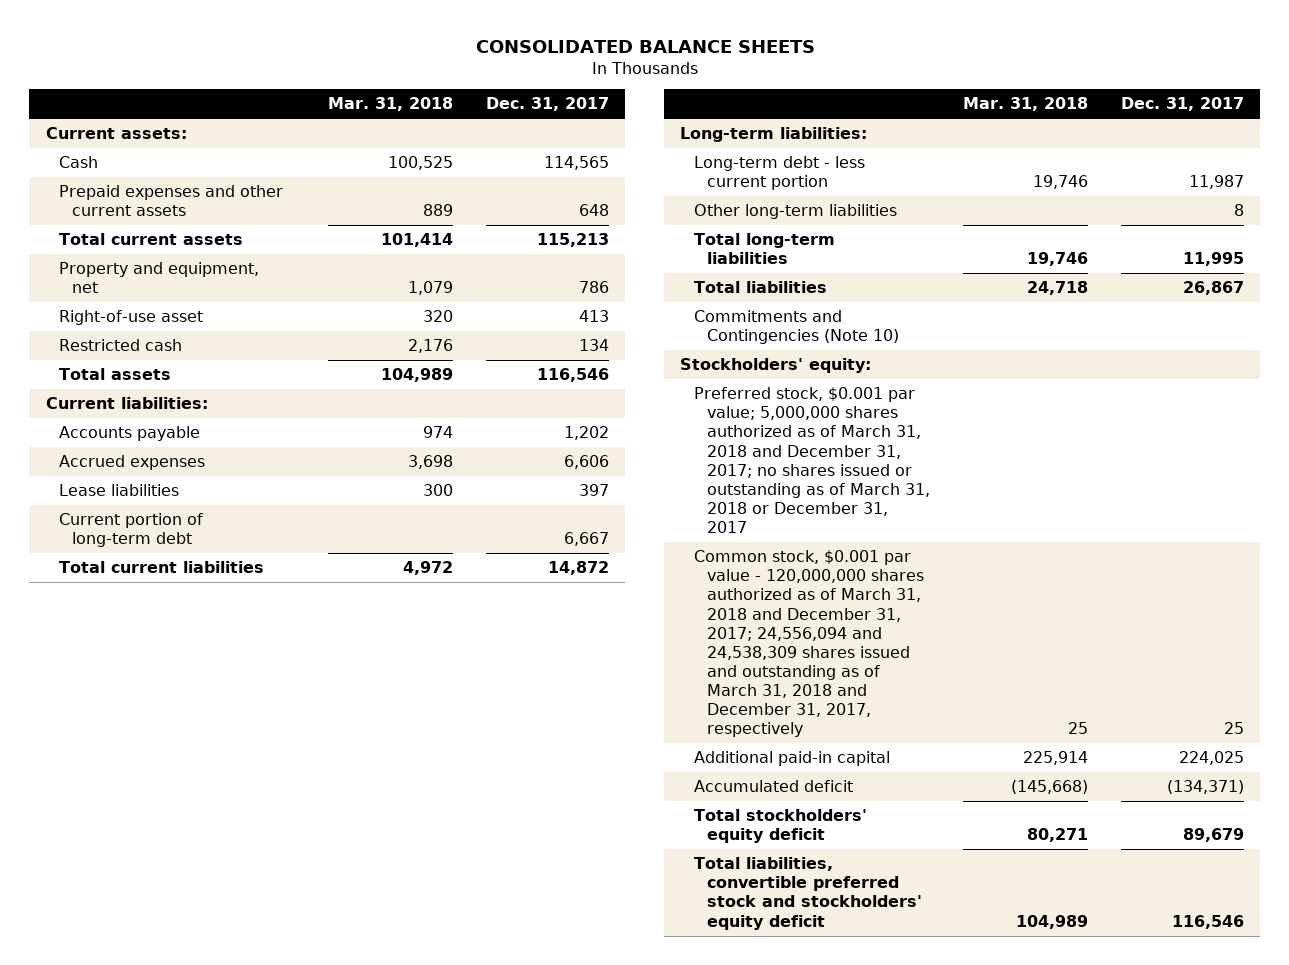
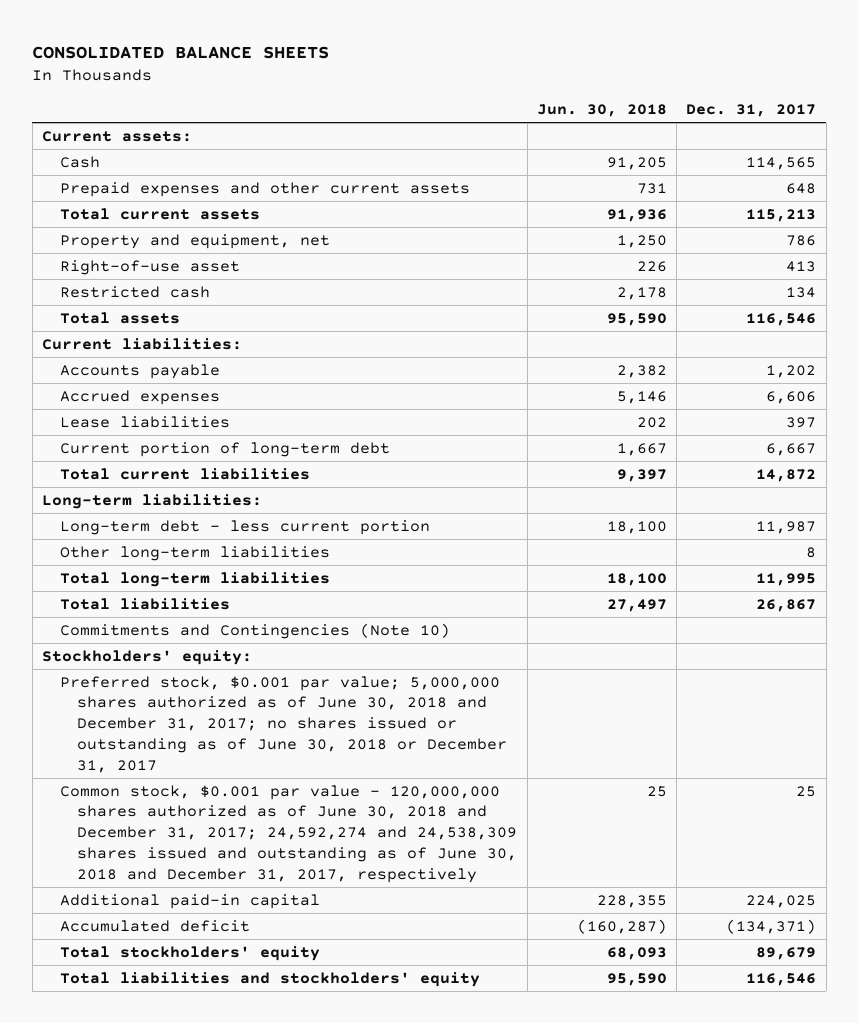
- | Mar. 31, 2018 | Dec. 31, 2017
+ | Jun. 30, 2018 | Dec. 31, 2017
- Preferred stock, $0.001 par value; 5,000,000 shares authorized as of March 31, 2018 and December 31, 2017; no shares issued or outstanding as of March 31, 2018 or December 31, 2017
- Common stock, $0.001 par value - 120,000,000 shares authorized as of March 31, 2018 and December 31, 2017; 24,556,094 and 24,538,309 shares issued and outstanding as of March 31, 2018 and December 31, 2017, respectively | 25 | 25
+ Preferred stock, $0.001 par value; 5,000,000 shares authorized as of June 30, 2018 and December 31, 2017; no shares issued or outstanding as of June 30, 2018 or December 31, 2017
+ Common stock, $0.001 par value - 120,000,000 shares authorized as of June 30, 2018 and December 31, 2017; 24,592,274 and 24,538,309 shares issued and outstanding as of June 30, 2018 and December 31, 2017, respectively | 25 | 25
- Total stockholders' equity deficit | 80,271 | 89,679
- Total liabilities, convertible preferred stock and stockholders' equity deficit | 104,989 | 116,546
+ Total stockholders' equity | 68,093 | 89,679
+ Total liabilities and stockholders' equity | 95,590 | 116,546

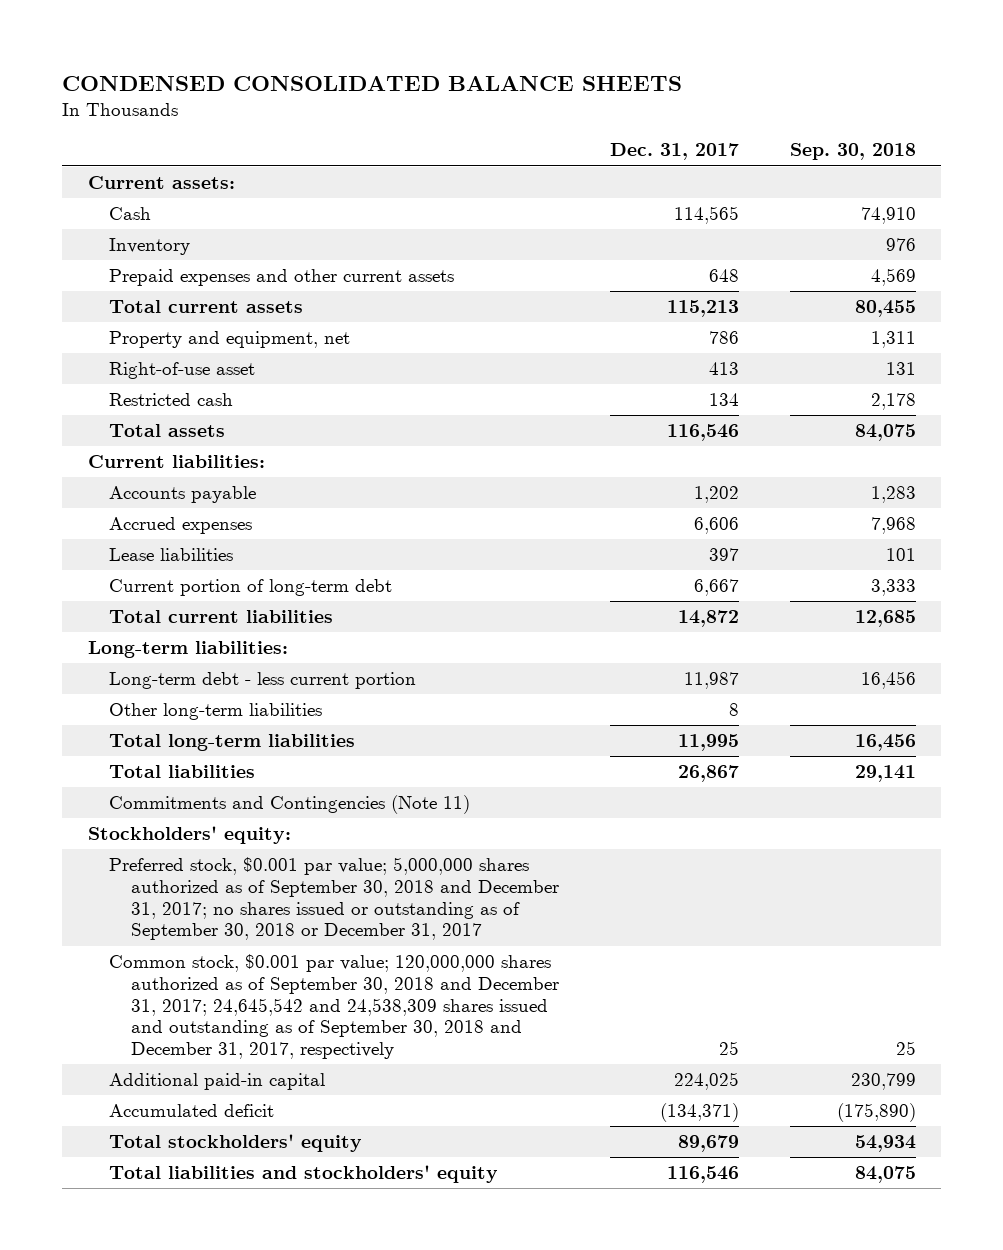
- CONSOLIDATED BALANCE SHEETS
+ CONDENSED CONSOLIDATED BALANCE SHEETS
- | Jun. 30, 2018 | Dec. 31, 2017
+ | Dec. 31, 2017 | Sep. 30, 2018
+ Inventory | | 976
- Commitments and Contingencies (Note 10)
+ Commitments and Contingencies (Note 11)
- Preferred stock, $0.001 par value; 5,000,000 shares authorized as of June 30, 2018 and December 31, 2017; no shares issued or outstanding as of June 30, 2018 or December 31, 2017
- Common stock, $0.001 par value - 120,000,000 shares authorized as of June 30, 2018 and December 31, 2017; 24,592,274 and 24,538,309 shares issued and outstanding as of June 30, 2018 and December 31, 2017, respectively | 25 | 25
+ Preferred stock, $0.001 par value; 5,000,000 shares authorized as of September 30, 2018 and December 31, 2017; no shares issued or outstanding as of September 30, 2018 or December 31, 2017
+ Common stock, $0.001 par value; 120,000,000 shares authorized as of September 30, 2018 and December 31, 2017; 24,645,542 and 24,538,309 shares issued and outstanding as of September 30, 2018 and December 31, 2017, respectively | 25 | 25

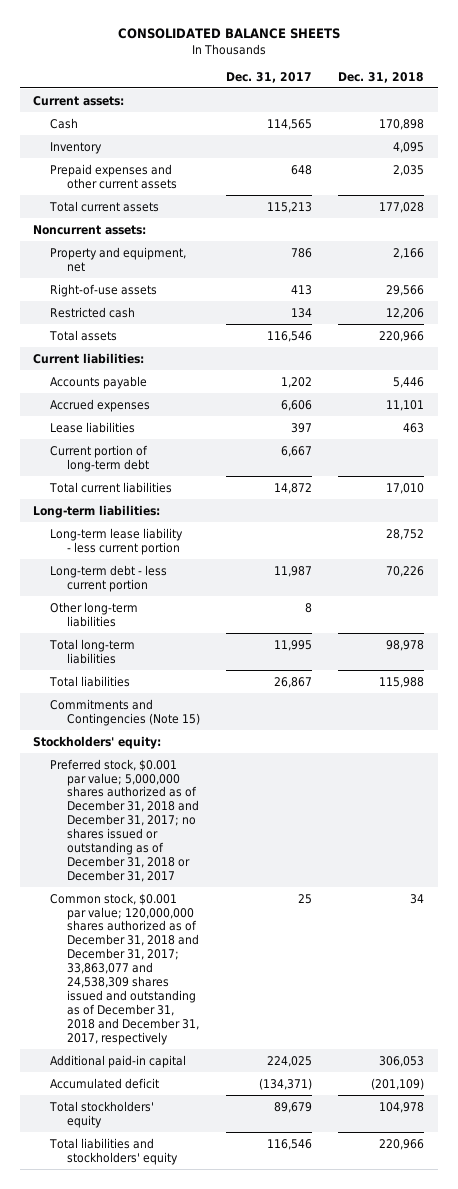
- CONDENSED CONSOLIDATED BALANCE SHEETS
+ CONSOLIDATED BALANCE SHEETS
- | Dec. 31, 2017 | Sep. 30, 2018
+ | Dec. 31, 2017 | Dec. 31, 2018
+ Noncurrent assets:
- Right-of-use asset | 413 | 131
+ Right-of-use assets | 413 | 29,566
+ Long-term lease liability - less current portion | | 28,752
- Commitments and Contingencies (Note 11)
+ Commitments and Contingencies (Note 15)
- Preferred stock, $0.001 par value; 5,000,000 shares authorized as of September 30, 2018 and December 31, 2017; no shares issued or outstanding as of September 30, 2018 or December 31, 2017
- Common stock, $0.001 par value; 120,000,000 shares authorized as of September 30, 2018 and December 31, 2017; 24,645,542 and 24,538,309 shares issued and outstanding as of September 30, 2018 and December 31, 2017, respectively | 25 | 25
+ Preferred stock, $0.001 par value; 5,000,000 shares authorized as of December 31, 2018 and December 31, 2017; no shares issued or outstanding as of December 31, 2018 or December 31, 2017
+ Common stock, $0.001 par value; 120,000,000 shares authorized as of December 31, 2018 and December 31, 2017; 33,863,077 and 24,538,309 shares issued and outstanding as of December 31, 2018 and December 31, 2017, respectively | 25 | 34

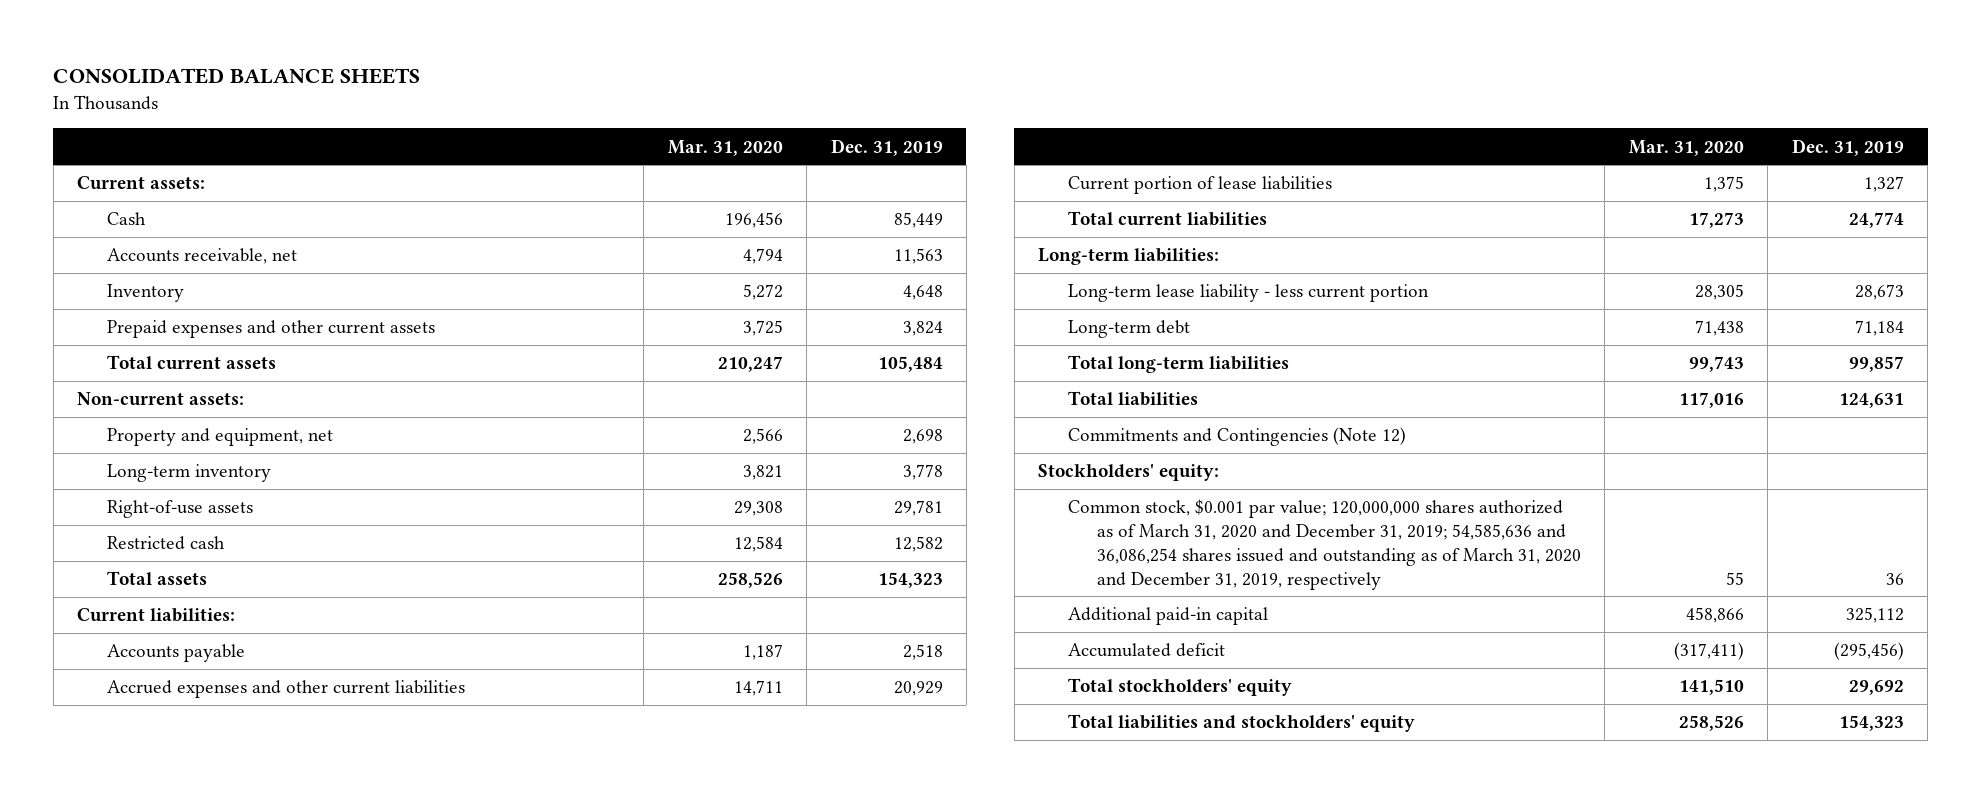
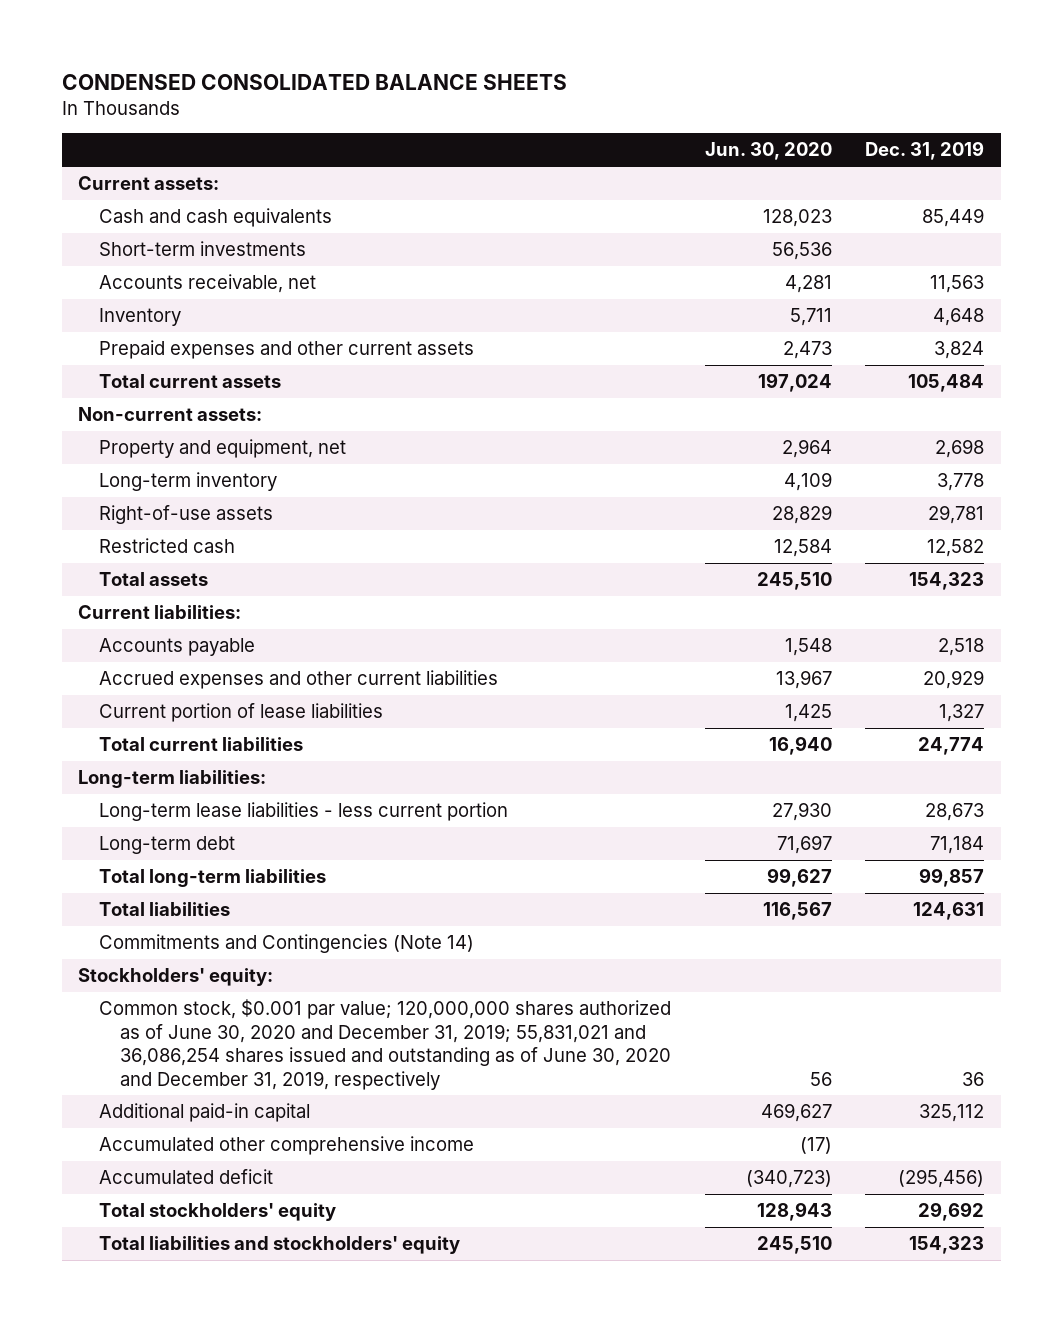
- CONSOLIDATED BALANCE SHEETS
+ CONDENSED CONSOLIDATED BALANCE SHEETS
- | Mar. 31, 2020 | Dec. 31, 2019
+ | Jun. 30, 2020 | Dec. 31, 2019
- Cash | 196,456 | 85,449
+ Cash and cash equivalents | 128,023 | 85,449
+ Short-term investments | 56,536 |
- Long-term lease liability - less current portion | 28,305 | 28,673
+ Long-term lease liabilities - less current portion | 27,930 | 28,673
- Commitments and Contingencies (Note 12)
+ Commitments and Contingencies (Note 14)
- Common stock, $0.001 par value; 120,000,000 shares authorized as of March 31, 2020 and December 31, 2019; 54,585,636 and 36,086,254 shares issued and outstanding as of March 31, 2020 and December 31, 2019, respectively | 55 | 36
+ Common stock, $0.001 par value; 120,000,000 shares authorized as of June 30, 2020 and December 31, 2019; 55,831,021 and 36,086,254 shares issued and outstanding as of June 30, 2020 and December 31, 2019, respectively | 56 | 36
+ Accumulated other comprehensive income | (17) |

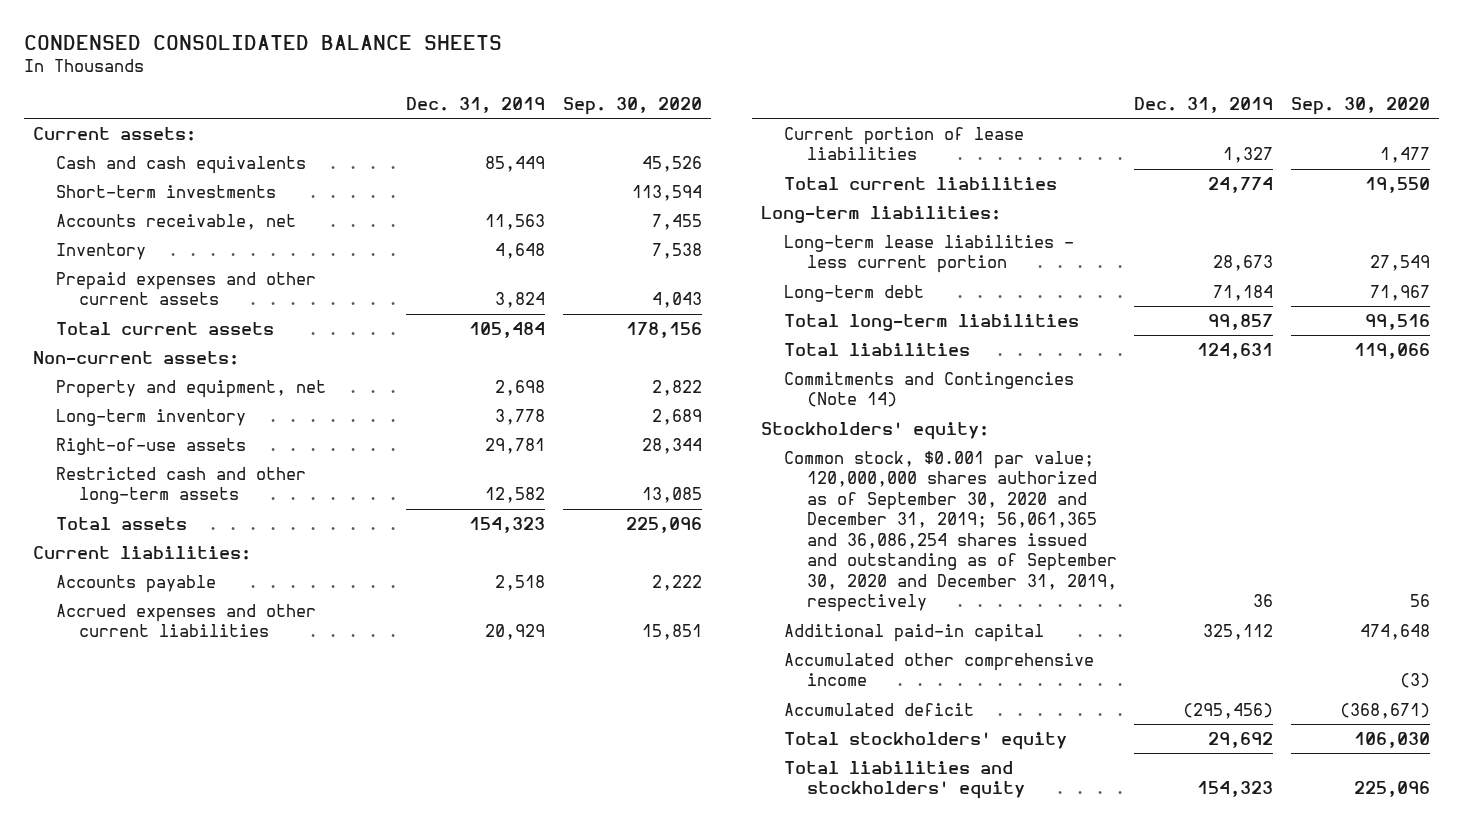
- | Jun. 30, 2020 | Dec. 31, 2019
+ | Dec. 31, 2019 | Sep. 30, 2020
- Restricted cash | 12,584 | 12,582
+ Restricted cash and other long-term assets | 12,582 | 13,085
- Common stock, $0.001 par value; 120,000,000 shares authorized as of June 30, 2020 and December 31, 2019; 55,831,021 and 36,086,254 shares issued and outstanding as of June 30, 2020 and December 31, 2019, respectively | 56 | 36
+ Common stock, $0.001 par value; 120,000,000 shares authorized as of September 30, 2020 and December 31, 2019; 56,061,365 and 36,086,254 shares issued and outstanding as of September 30, 2020 and December 31, 2019, respectively | 36 | 56

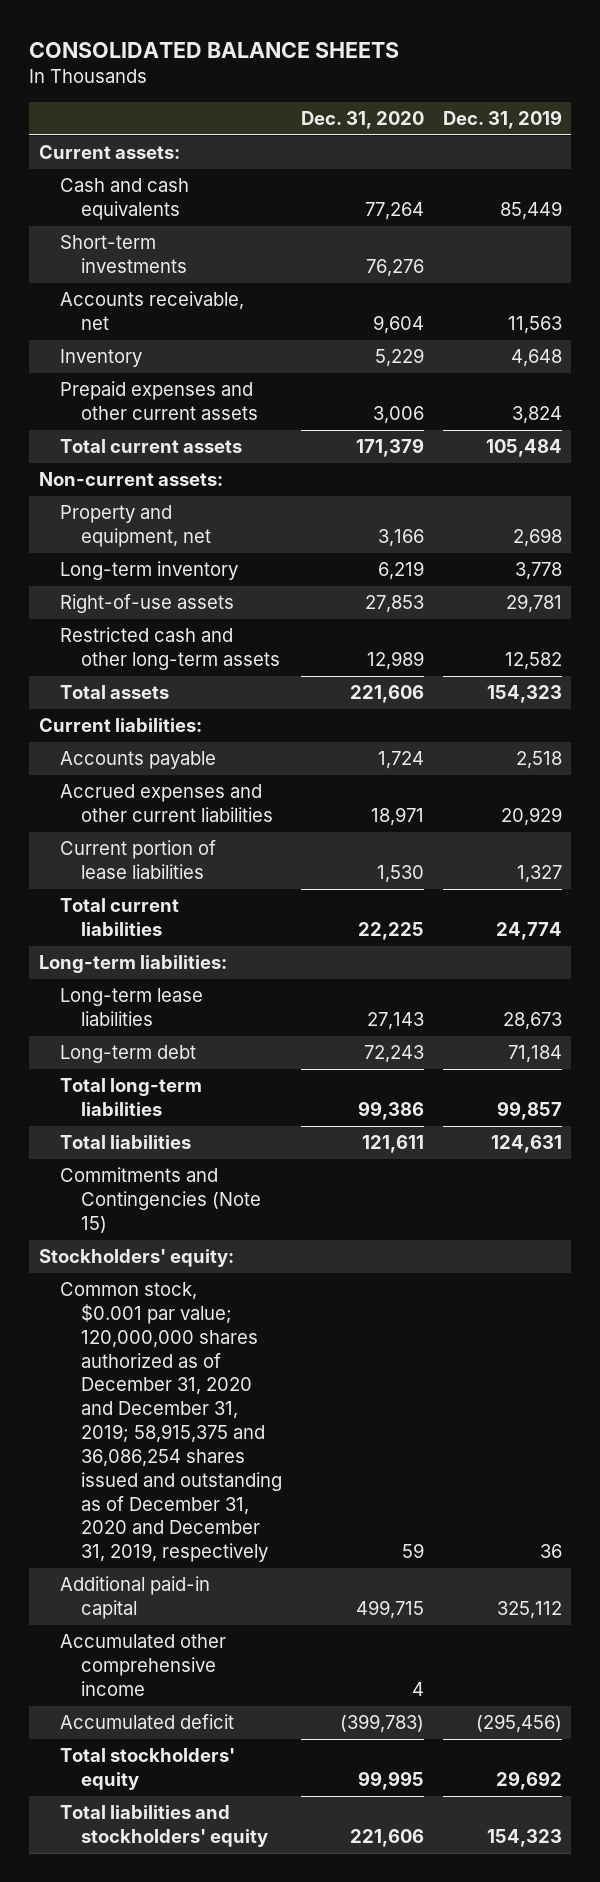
- CONDENSED CONSOLIDATED BALANCE SHEETS
+ CONSOLIDATED BALANCE SHEETS
- | Dec. 31, 2019 | Sep. 30, 2020
+ | Dec. 31, 2020 | Dec. 31, 2019
- Long-term lease liabilities - less current portion | 28,673 | 27,549
+ Long-term lease liabilities | 27,143 | 28,673
- Commitments and Contingencies (Note 14)
+ Commitments and Contingencies (Note 15)
- Common stock, $0.001 par value; 120,000,000 shares authorized as of September 30, 2020 and December 31, 2019; 56,061,365 and 36,086,254 shares issued and outstanding as of September 30, 2020 and December 31, 2019, respectively | 36 | 56
+ Common stock, $0.001 par value; 120,000,000 shares authorized as of December 31, 2020 and December 31, 2019; 58,915,375 and 36,086,254 shares issued and outstanding as of December 31, 2020 and December 31, 2019, respectively | 59 | 36

